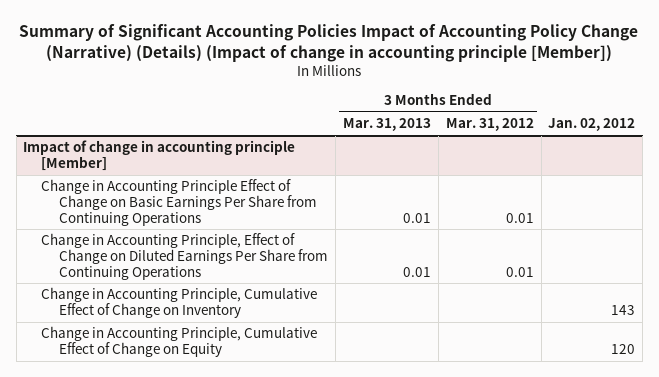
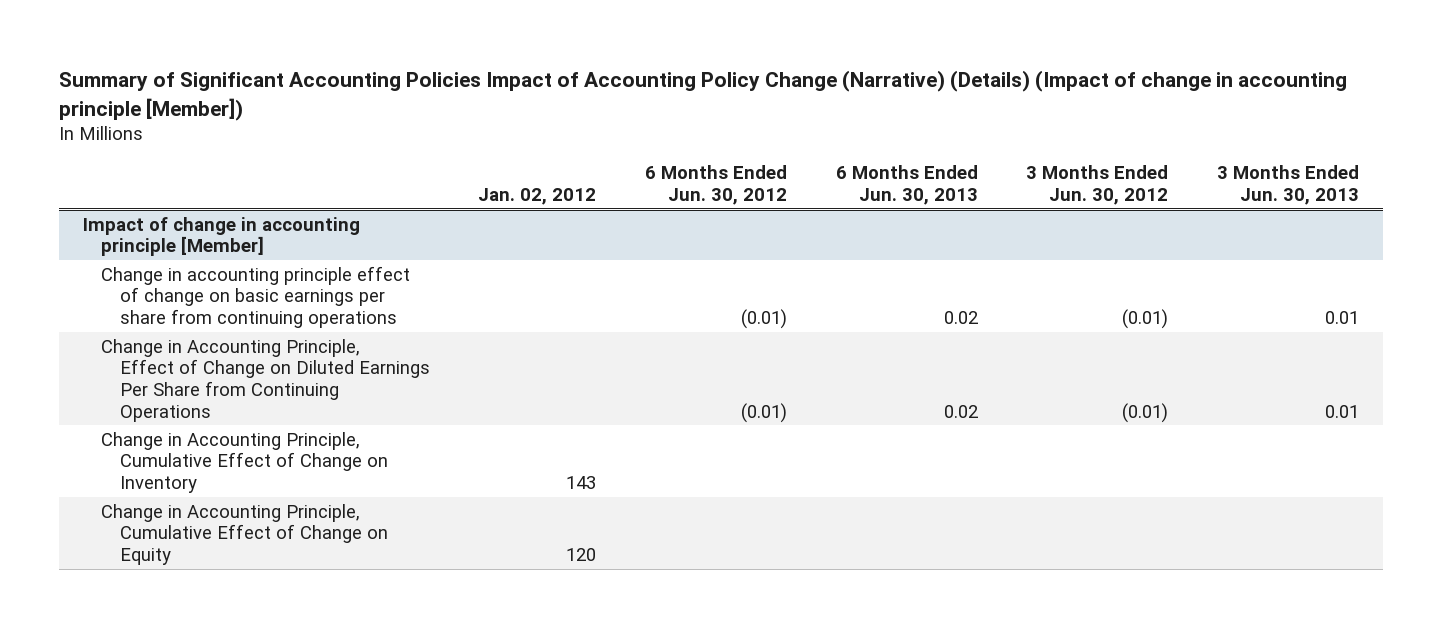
- | 3 Months Ended Mar. 31, 2013 | 3 Months Ended Mar. 31, 2012 | Jan. 02, 2012
+ | Jan. 02, 2012 | 6 Months Ended Jun. 30, 2012 | 6 Months Ended Jun. 30, 2013 | 3 Months Ended Jun. 30, 2012 | 3 Months Ended Jun. 30, 2013
@ Impact of change in accounting principle [Member]
- Change in Accounting Principle Effect of Change on Basic Earnings Per Share from Continuing Operations | 0.01 | 0.01 |
+ Change in accounting principle effect of change on basic earnings per share from continuing operations | | (0.01) | 0.02 | (0.01) | 0.01

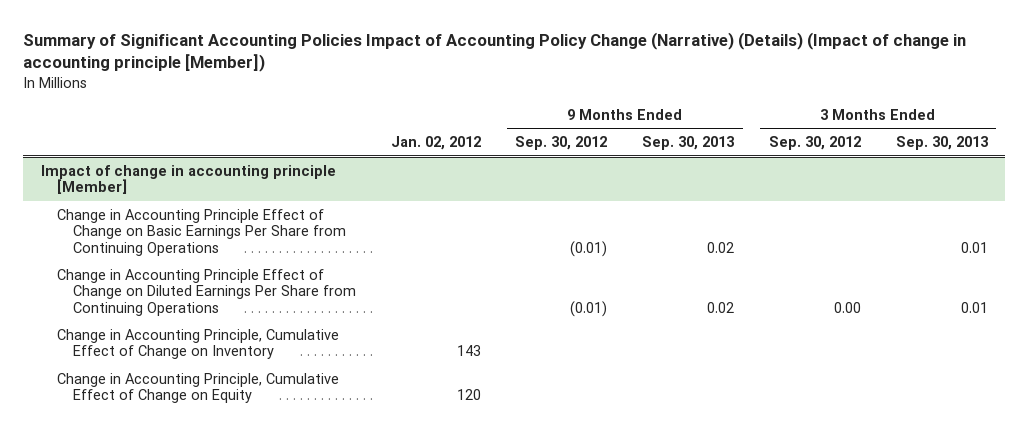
- | Jan. 02, 2012 | 6 Months Ended Jun. 30, 2012 | 6 Months Ended Jun. 30, 2013 | 3 Months Ended Jun. 30, 2012 | 3 Months Ended Jun. 30, 2013
+ | Jan. 02, 2012 | 9 Months Ended Sep. 30, 2012 | 9 Months Ended Sep. 30, 2013 | 3 Months Ended Sep. 30, 2012 | 3 Months Ended Sep. 30, 2013
@ Impact of change in accounting principle [Member]
- Change in accounting principle effect of change on basic earnings per share from continuing operations | | (0.01) | 0.02 | (0.01) | 0.01
- Change in Accounting Principle, Effect of Change on Diluted Earnings Per Share from Continuing Operations | | (0.01) | 0.02 | (0.01) | 0.01
+ Change in Accounting Principle Effect of Change on Basic Earnings Per Share from Continuing Operations | | (0.01) | 0.02 | | 0.01
+ Change in Accounting Principle Effect of Change on Diluted Earnings Per Share from Continuing Operations | | (0.01) | 0.02 | 0.00 | 0.01

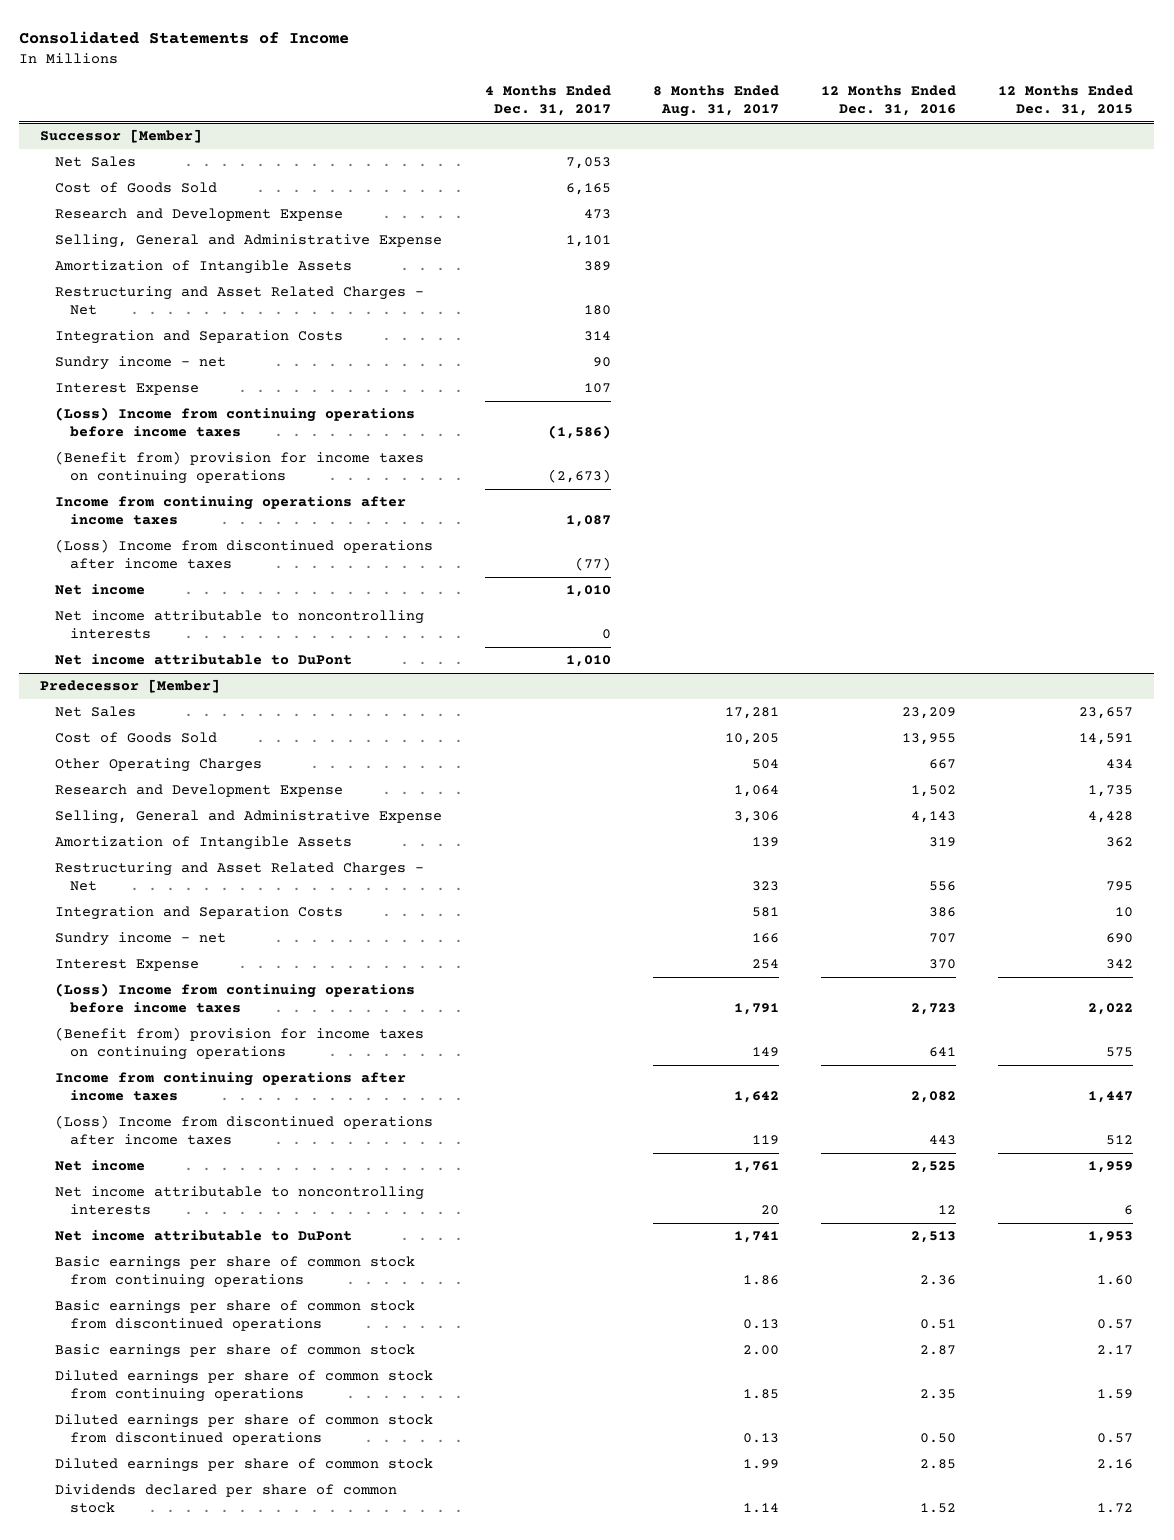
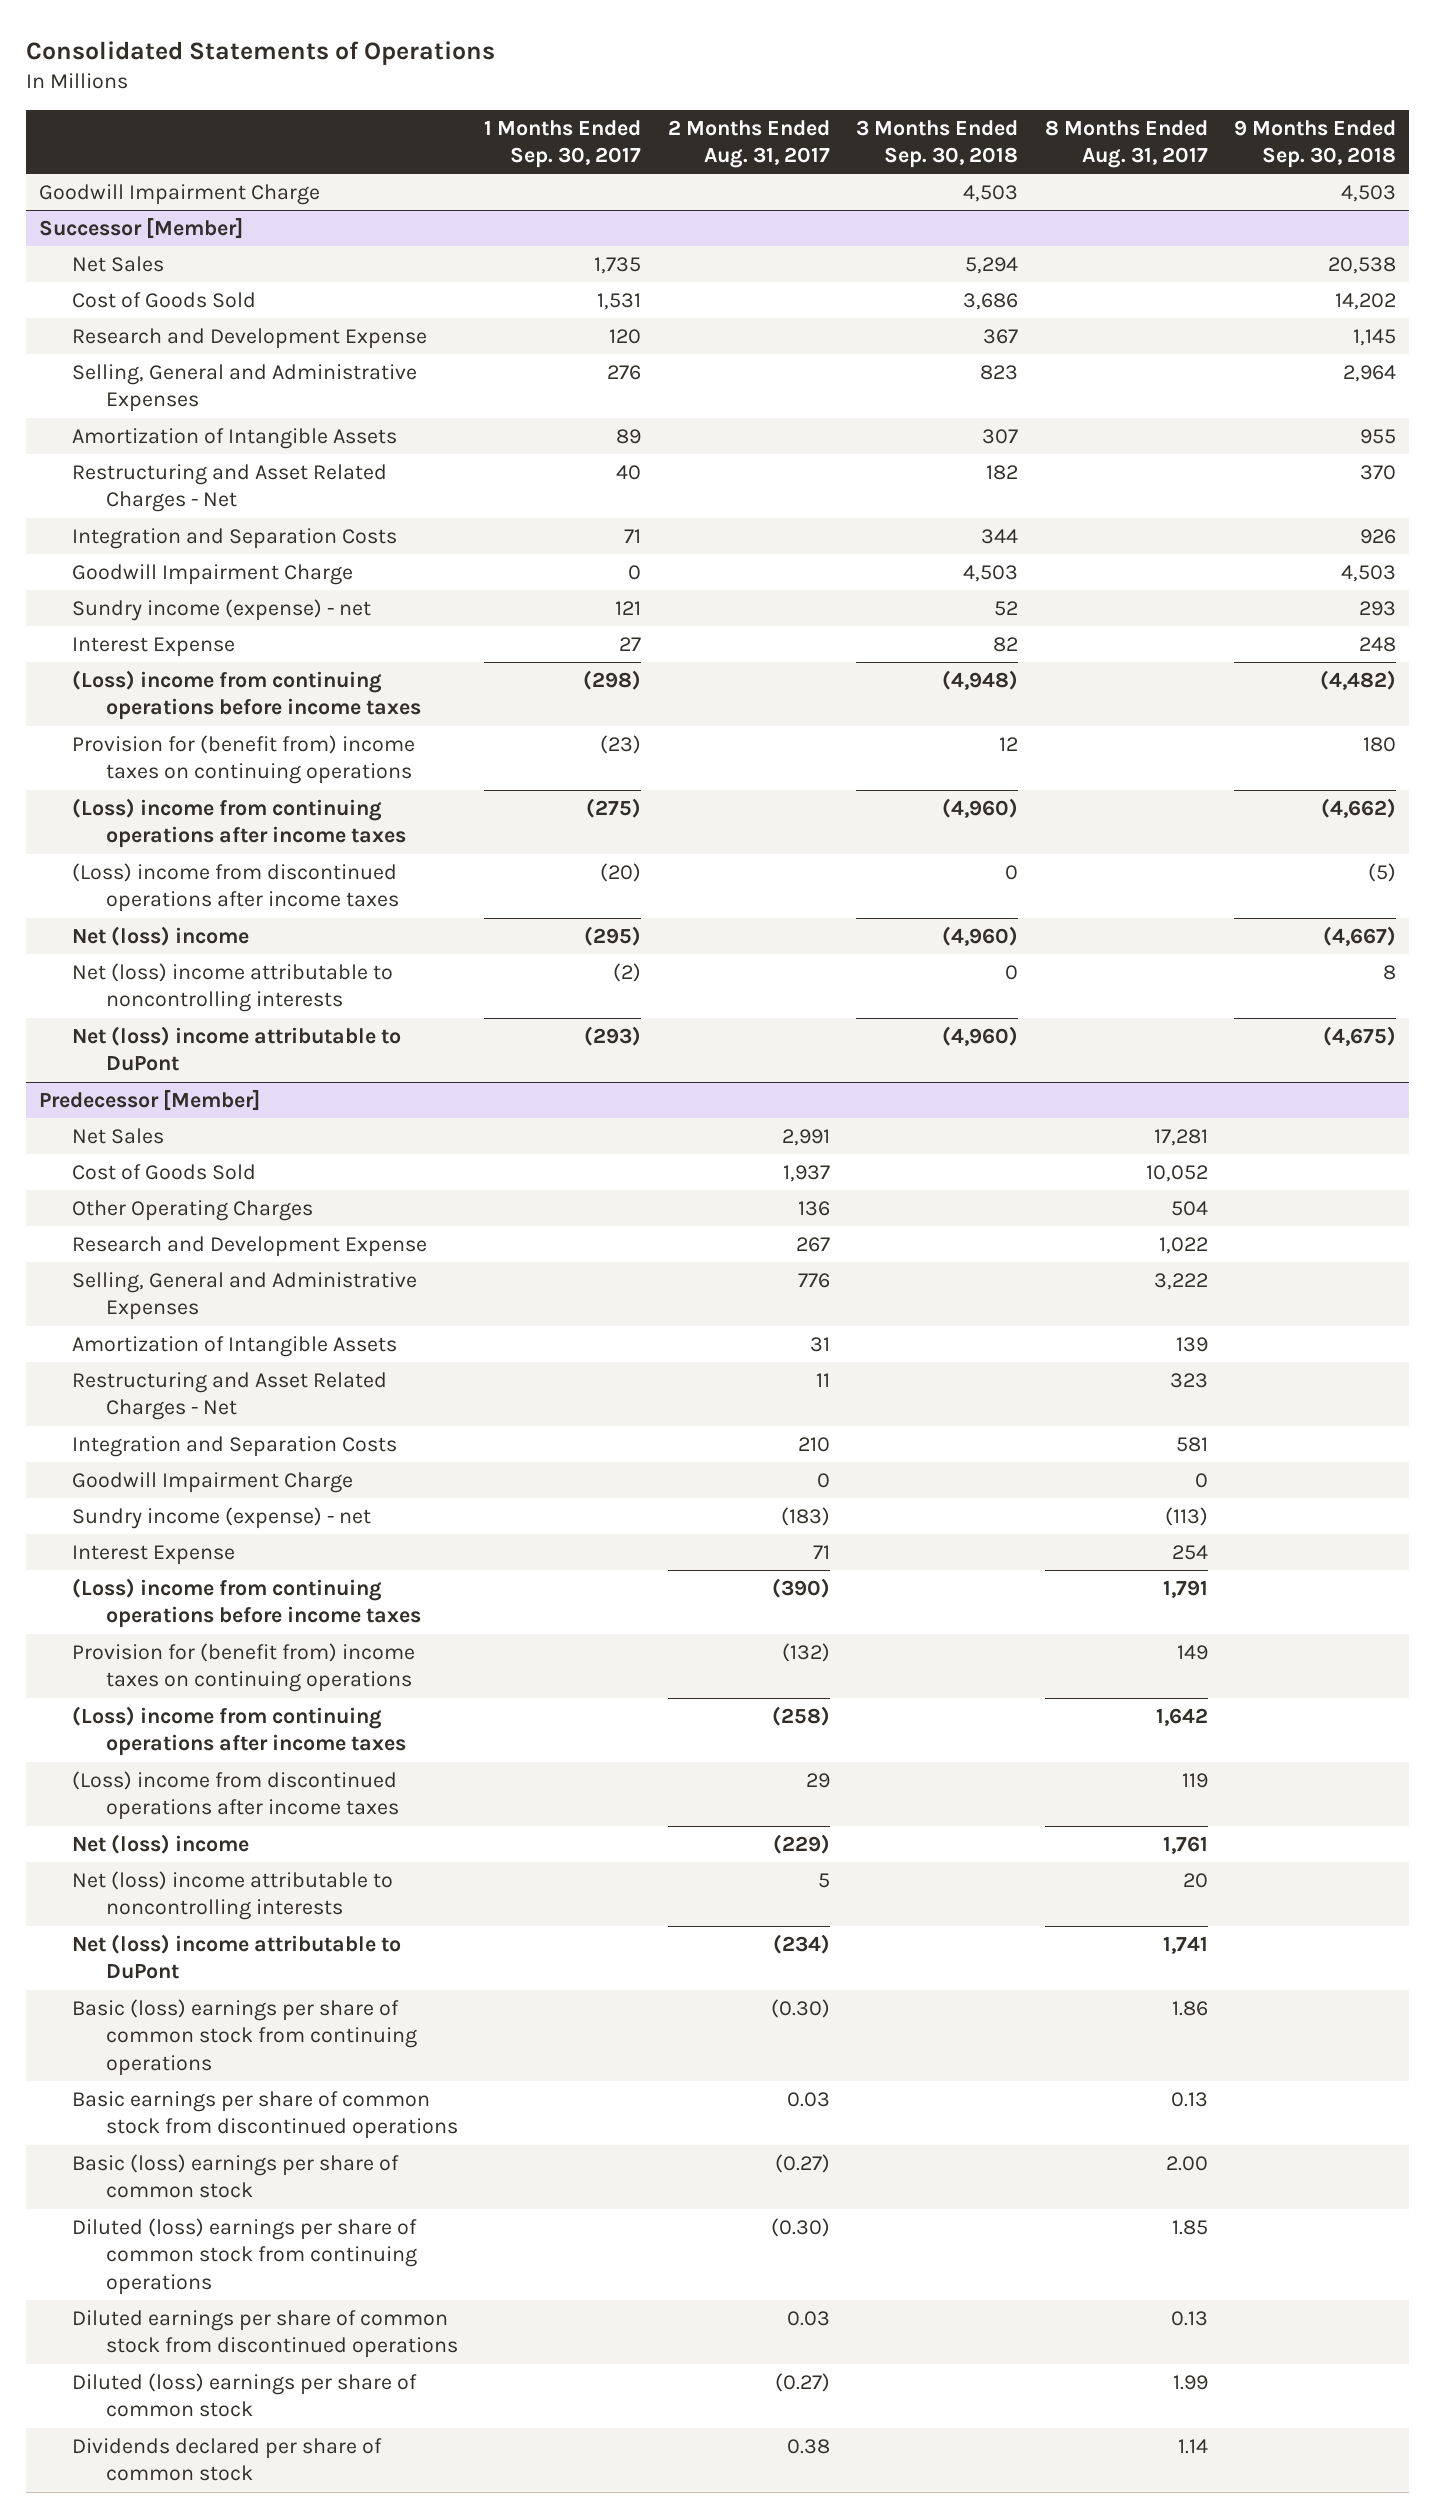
- Consolidated Statements of Income
+ Consolidated Statements of Operations
- | 4 Months Ended Dec. 31, 2017 | 8 Months Ended Aug. 31, 2017 | 12 Months Ended Dec. 31, 2016 | 12 Months Ended Dec. 31, 2015
+ | 1 Months Ended Sep. 30, 2017 | 2 Months Ended Aug. 31, 2017 | 3 Months Ended Sep. 30, 2018 | 8 Months Ended Aug. 31, 2017 | 9 Months Ended Sep. 30, 2018
+ Goodwill Impairment Charge | | | 4,503 | | 4,503
@ Successor [Member]
- Selling, General and Administrative Expense | 1,101 | | |
+ Selling, General and Administrative Expenses | 276 | | 823 | | 2,964
- Sundry income - net | 90 | | |
+ Goodwill Impairment Charge | 0 | | 4,503 | | 4,503
+ Sundry income (expense) - net | 121 | | 52 | | 293
- (Loss) Income from continuing operations before income taxes | (1,586) | | |
- (Benefit from) provision for income taxes on continuing operations | (2,673) | | |
- Income from continuing operations after income taxes | 1,087 | | |
- (Loss) Income from discontinued operations after income taxes | (77) | | |
- Net income | 1,010 | | |
- Net income attributable to noncontrolling interests | 0 | | |
- Net income attributable to DuPont | 1,010 | | |
+ (Loss) income from continuing operations before income taxes | (298) | | (4,948) | | (4,482)
+ Provision for (benefit from) income taxes on continuing operations | (23) | | 12 | | 180
+ (Loss) income from continuing operations after income taxes | (275) | | (4,960) | | (4,662)
+ (Loss) income from discontinued operations after income taxes | (20) | | 0 | | (5)
+ Net (loss) income | (295) | | (4,960) | | (4,667)
+ Net (loss) income attributable to noncontrolling interests | (2) | | 0 | | 8
+ Net (loss) income attributable to DuPont | (293) | | (4,960) | | (4,675)
@ Predecessor [Member]
- Cost of Goods Sold | | 10,205 | 13,955 | 14,591
+ Cost of Goods Sold | | 1,937 | | 10,052 |
- Research and Development Expense | | 1,064 | 1,502 | 1,735
- Selling, General and Administrative Expense | | 3,306 | 4,143 | 4,428
+ Research and Development Expense | | 267 | | 1,022 |
+ Selling, General and Administrative Expenses | | 776 | | 3,222 |
- Sundry income - net | | 166 | 707 | 690
+ Goodwill Impairment Charge | | 0 | | 0 |
+ Sundry income (expense) - net | | (183) | | (113) |
- (Loss) Income from continuing operations before income taxes | | 1,791 | 2,723 | 2,022
- (Benefit from) provision for income taxes on continuing operations | | 149 | 641 | 575
- Income from continuing operations after income taxes | | 1,642 | 2,082 | 1,447
- (Loss) Income from discontinued operations after income taxes | | 119 | 443 | 512
- Net income | | 1,761 | 2,525 | 1,959
- Net income attributable to noncontrolling interests | | 20 | 12 | 6
- Net income attributable to DuPont | | 1,741 | 2,513 | 1,953
- Basic earnings per share of common stock from continuing operations | | 1.86 | 2.36 | 1.60
+ (Loss) income from continuing operations before income taxes | | (390) | | 1,791 |
+ Provision for (benefit from) income taxes on continuing operations | | (132) | | 149 |
+ (Loss) income from continuing operations after income taxes | | (258) | | 1,642 |
+ (Loss) income from discontinued operations after income taxes | | 29 | | 119 |
+ Net (loss) income | | (229) | | 1,761 |
+ Net (loss) income attributable to noncontrolling interests | | 5 | | 20 |
+ Net (loss) income attributable to DuPont | | (234) | | 1,741 |
+ Basic (loss) earnings per share of common stock from continuing operations | | (0.30) | | 1.86 |
- Basic earnings per share of common stock | | 2.00 | 2.87 | 2.17
- Diluted earnings per share of common stock from continuing operations | | 1.85 | 2.35 | 1.59
+ Basic (loss) earnings per share of common stock | | (0.27) | | 2.00 |
+ Diluted (loss) earnings per share of common stock from continuing operations | | (0.30) | | 1.85 |
- Diluted earnings per share of common stock | | 1.99 | 2.85 | 2.16
+ Diluted (loss) earnings per share of common stock | | (0.27) | | 1.99 |

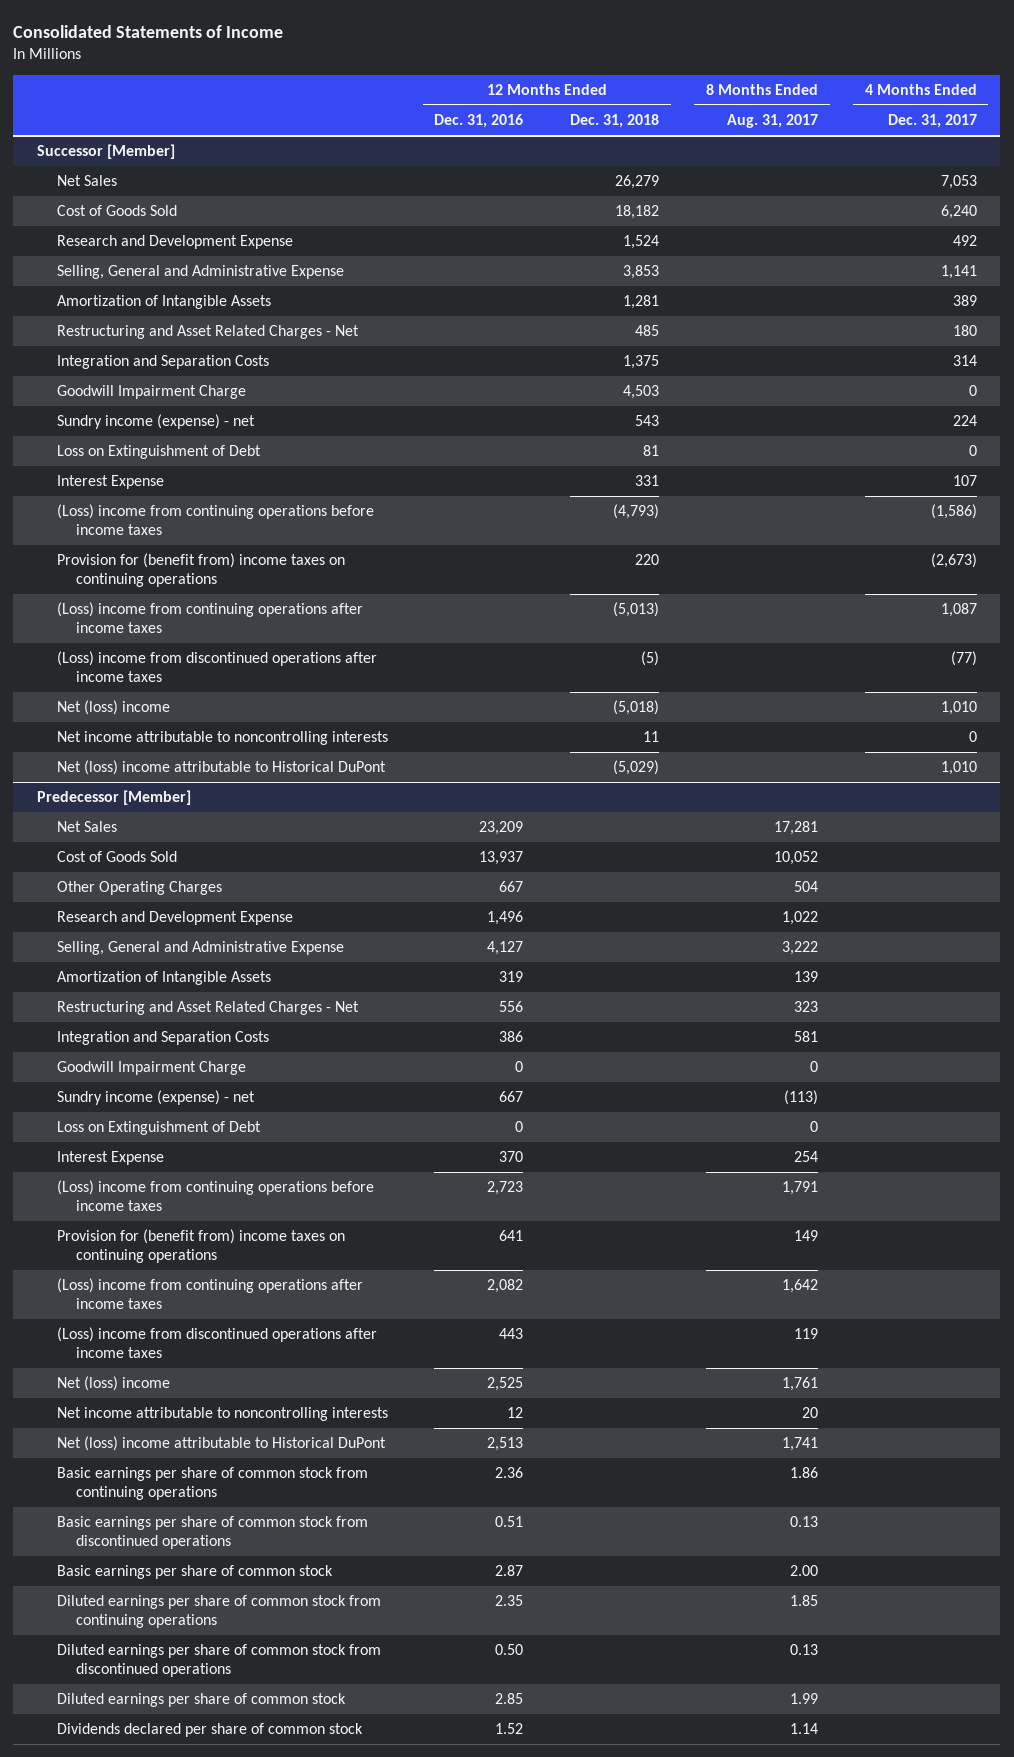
- Consolidated Statements of Operations
+ Consolidated Statements of Income
- | 1 Months Ended Sep. 30, 2017 | 2 Months Ended Aug. 31, 2017 | 3 Months Ended Sep. 30, 2018 | 8 Months Ended Aug. 31, 2017 | 9 Months Ended Sep. 30, 2018
+ | 12 Months Ended Dec. 31, 2016 | 12 Months Ended Dec. 31, 2018 | 8 Months Ended Aug. 31, 2017 | 4 Months Ended Dec. 31, 2017
- Goodwill Impairment Charge | | | 4,503 | | 4,503
@ Successor [Member]
- Selling, General and Administrative Expenses | 276 | | 823 | | 2,964
+ Selling, General and Administrative Expense | | 3,853 | | 1,141
+ Loss on Extinguishment of Debt | | 81 | | 0
- Net (loss) income attributable to noncontrolling interests | (2) | | 0 | | 8
- Net (loss) income attributable to DuPont | (293) | | (4,960) | | (4,675)
+ Net income attributable to noncontrolling interests | | 11 | | 0
+ Net (loss) income attributable to Historical DuPont | | (5,029) | | 1,010
@ Predecessor [Member]
- Selling, General and Administrative Expenses | | 776 | | 3,222 |
+ Selling, General and Administrative Expense | 4,127 | | 3,222 |
+ Loss on Extinguishment of Debt | 0 | | 0 |
- Net (loss) income attributable to noncontrolling interests | | 5 | | 20 |
- Net (loss) income attributable to DuPont | | (234) | | 1,741 |
- Basic (loss) earnings per share of common stock from continuing operations | | (0.30) | | 1.86 |
+ Net income attributable to noncontrolling interests | 12 | | 20 |
+ Net (loss) income attributable to Historical DuPont | 2,513 | | 1,741 |
+ Basic earnings per share of common stock from continuing operations | 2.36 | | 1.86 |
- Basic (loss) earnings per share of common stock | | (0.27) | | 2.00 |
- Diluted (loss) earnings per share of common stock from continuing operations | | (0.30) | | 1.85 |
+ Basic earnings per share of common stock | 2.87 | | 2.00 |
+ Diluted earnings per share of common stock from continuing operations | 2.35 | | 1.85 |
- Diluted (loss) earnings per share of common stock | | (0.27) | | 1.99 |
+ Diluted earnings per share of common stock | 2.85 | | 1.99 |

